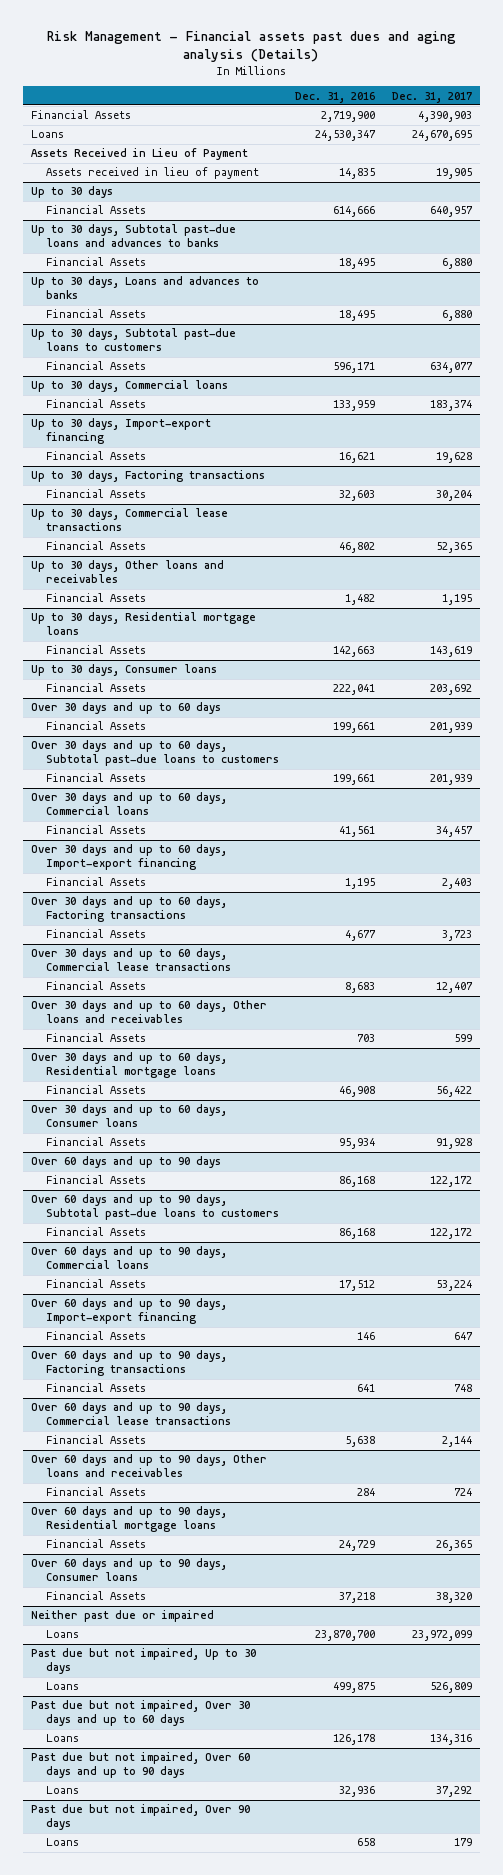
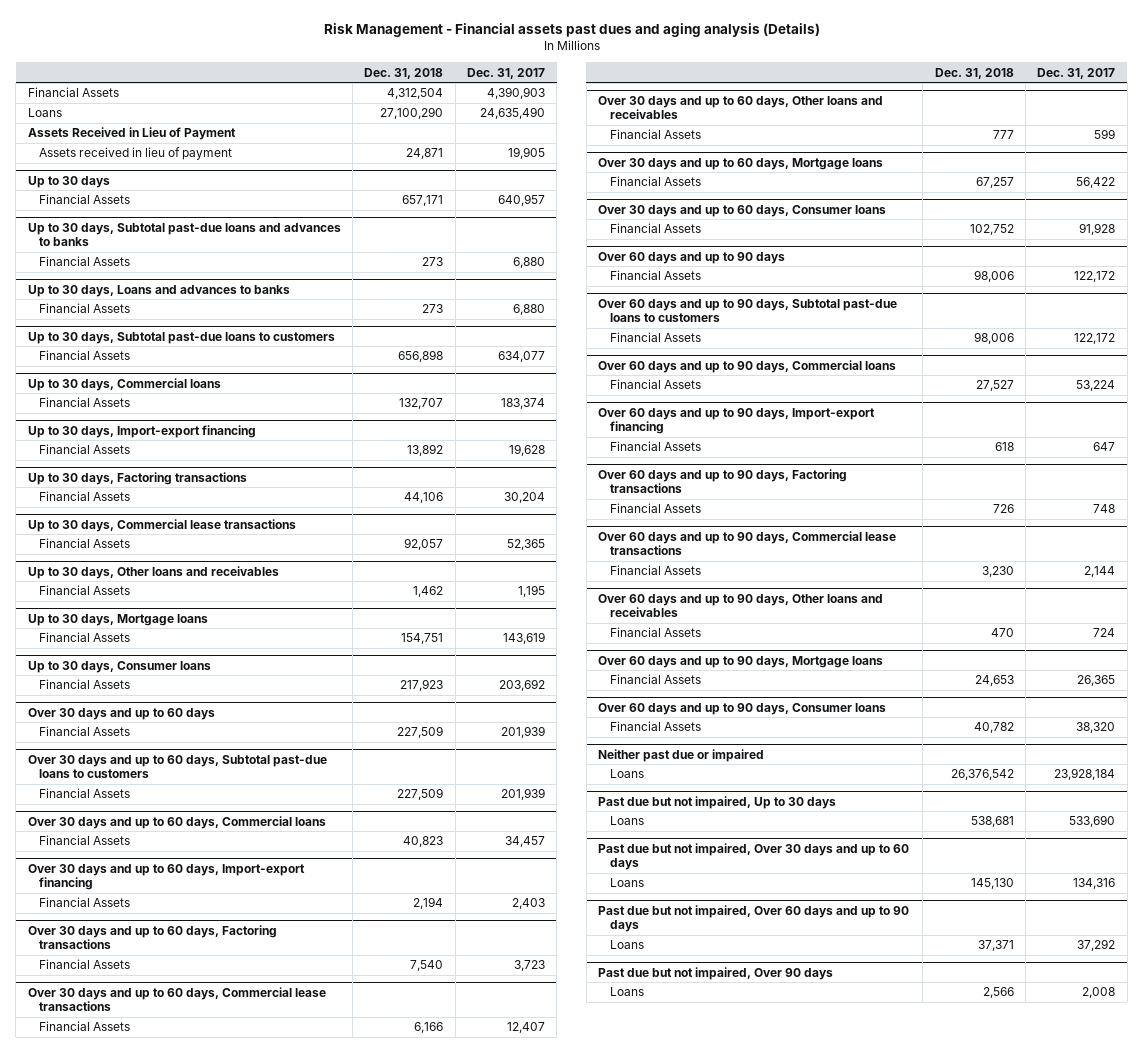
- | Dec. 31, 2016 | Dec. 31, 2017
+ | Dec. 31, 2018 | Dec. 31, 2017
- Loans | 24,530,347 | 24,670,695
+ Loans | 27,100,290 | 24,635,490
- Up to 30 days, Residential mortgage loans
+ Up to 30 days, Mortgage loans
- Over 30 days and up to 60 days, Residential mortgage loans
+ Over 30 days and up to 60 days, Mortgage loans
- Over 60 days and up to 90 days, Residential mortgage loans
+ Over 60 days and up to 90 days, Mortgage loans
@ Neither past due or impaired
- Loans | 23,870,700 | 23,972,099
+ Loans | 26,376,542 | 23,928,184
@ Past due but not impaired, Up to 30 days
- Loans | 499,875 | 526,809
+ Loans | 538,681 | 533,690
@ Past due but not impaired, Over 90 days
- Loans | 658 | 179
+ Loans | 2,566 | 2,008

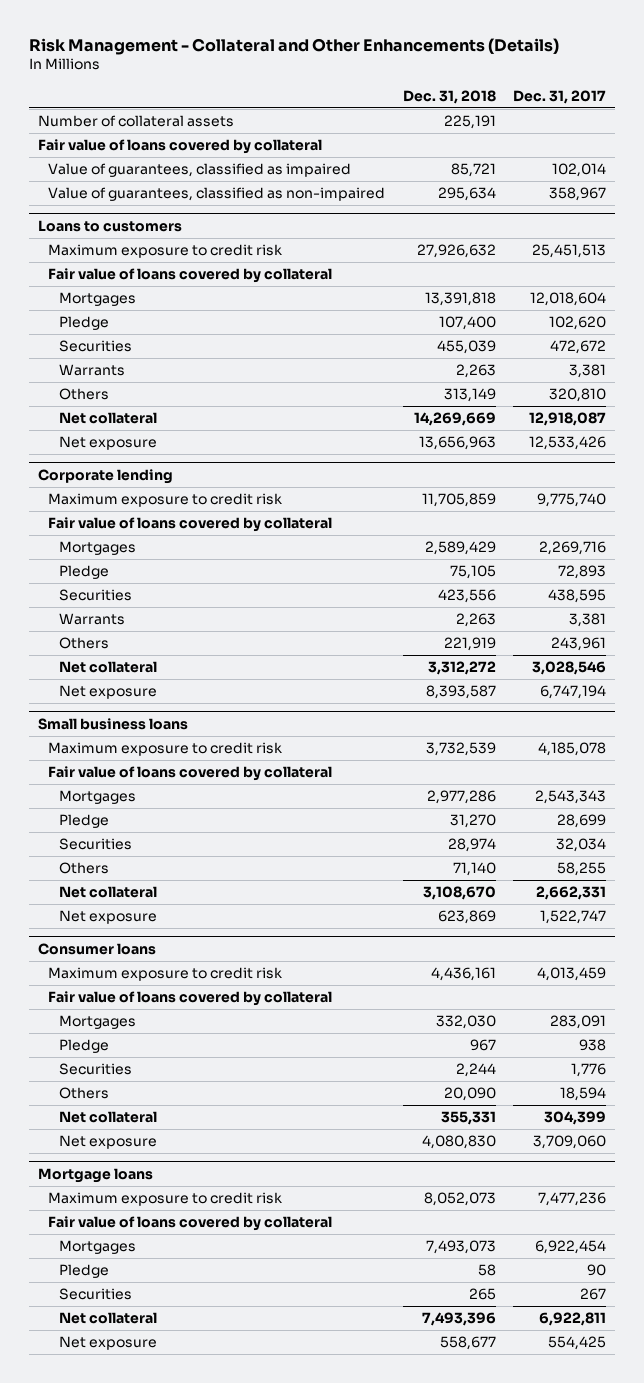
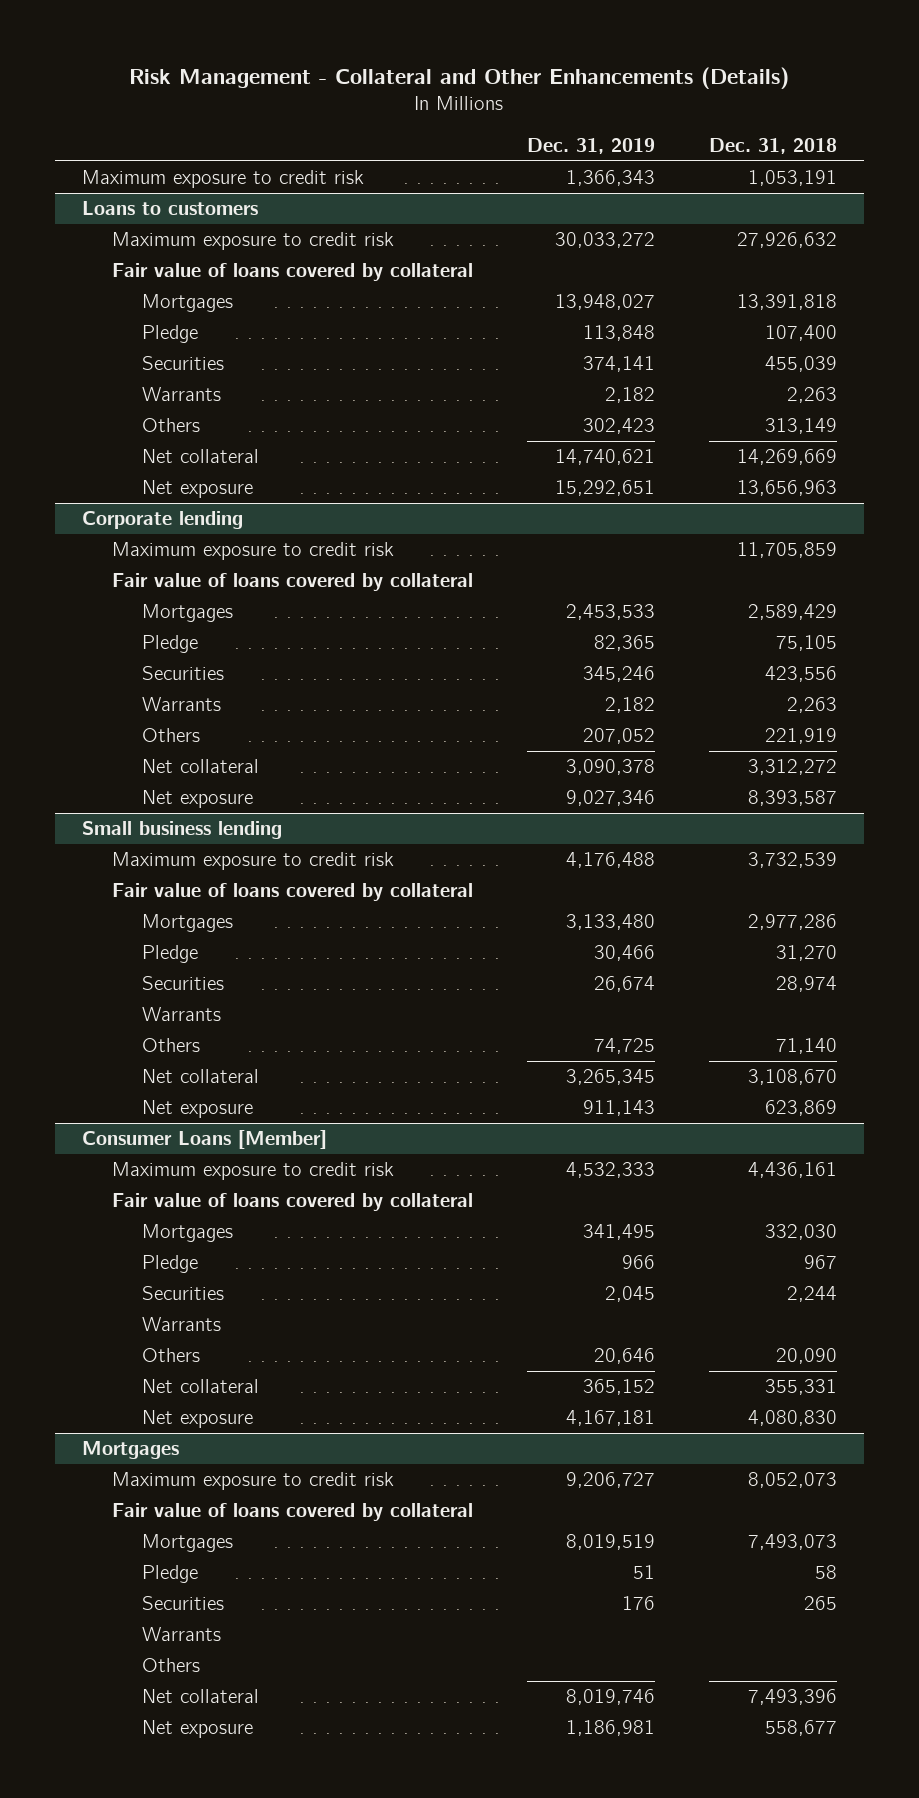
- | Dec. 31, 2018 | Dec. 31, 2017
+ | Dec. 31, 2019 | Dec. 31, 2018
- Number of collateral assets | 225,191 |
- Fair value of loans covered by collateral
- Value of guarantees, classified as impaired | 85,721 | 102,014
- Value of guarantees, classified as non-impaired | 295,634 | 358,967
+ Maximum exposure to credit risk | 1,366,343 | 1,053,191
- Small business loans
+ Small business lending
+ Warrants
- Consumer loans
+ Consumer Loans [Member]
+ Warrants
- Mortgage loans
+ Mortgages
+ Warrants
+ Others

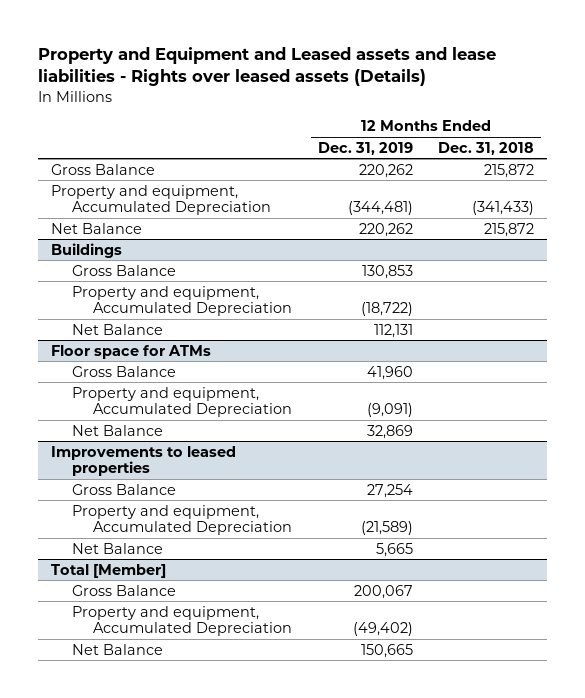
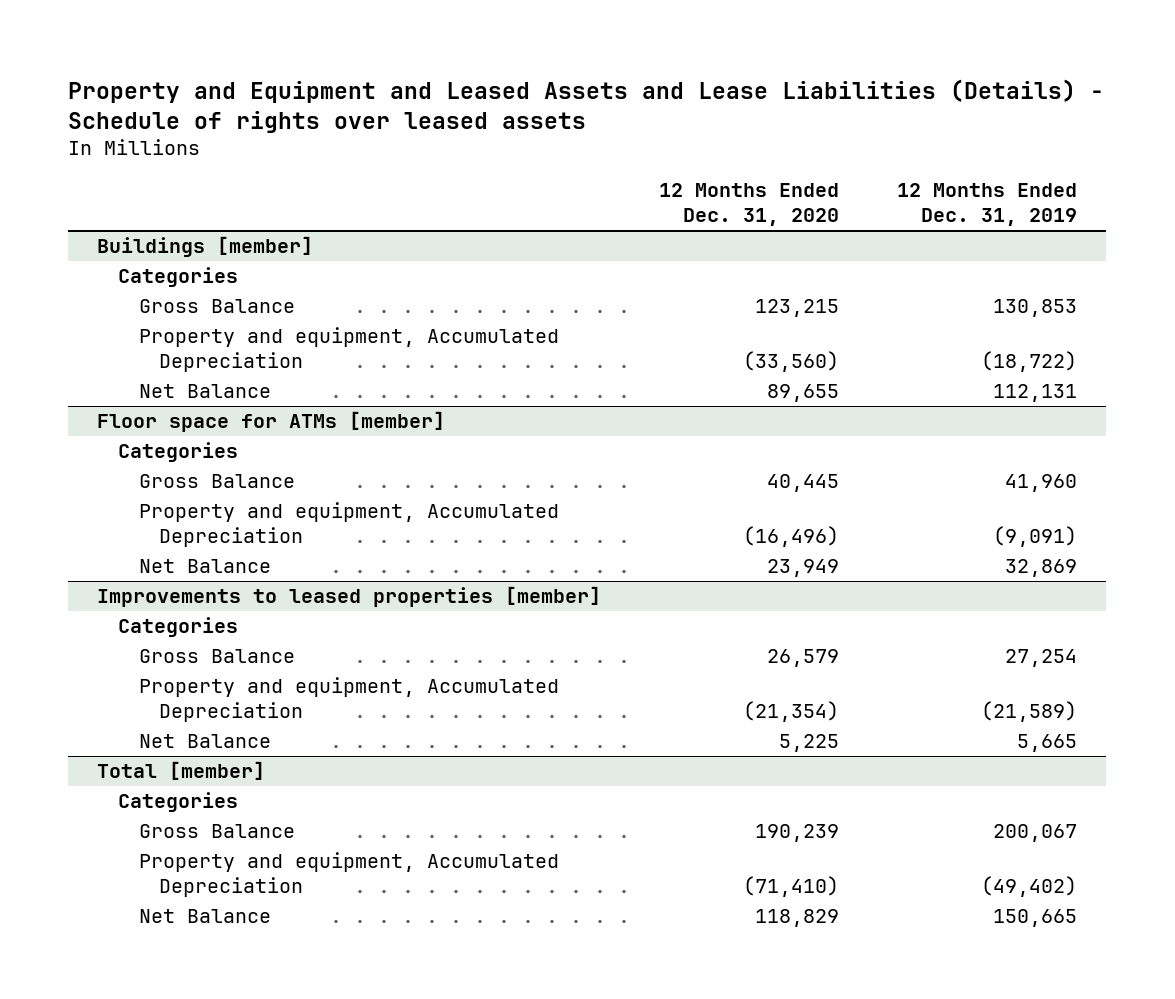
- Property and Equipment and Leased assets and lease liabilities - Rights over leased assets (Details)
+ Property and Equipment and Leased Assets and Lease Liabilities (Details) - Schedule of rights over leased assets
- | 12 Months Ended Dec. 31, 2019 | 12 Months Ended Dec. 31, 2018
+ | 12 Months Ended Dec. 31, 2020 | 12 Months Ended Dec. 31, 2019
- Gross Balance | 220,262 | 215,872
- Property and equipment, Accumulated Depreciation | (344,481) | (341,433)
- Net Balance | 220,262 | 215,872
- Buildings
+ Buildings [member]
+ Categories
- Floor space for ATMs
+ Floor space for ATMs [member]
+ Categories
- Improvements to leased properties
+ Improvements to leased properties [member]
+ Categories
- Total [Member]
+ Total [member]
+ Categories

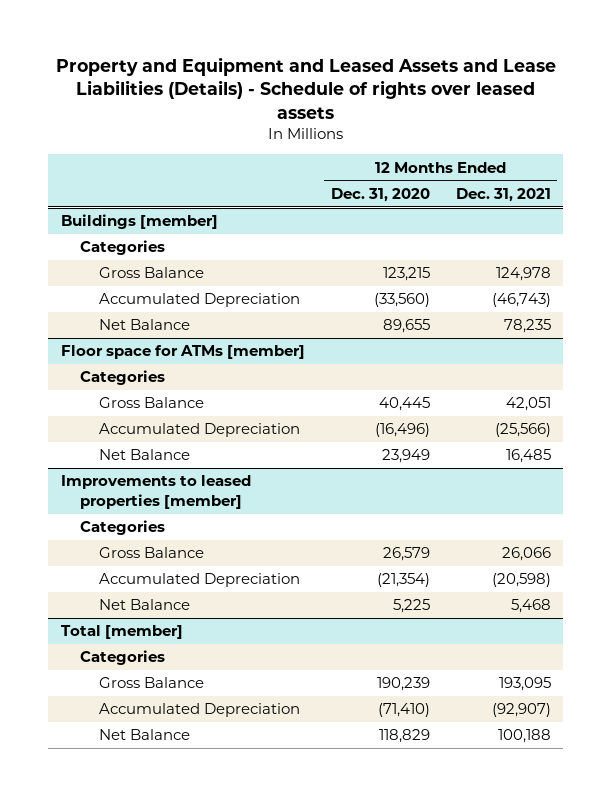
- | 12 Months Ended Dec. 31, 2020 | 12 Months Ended Dec. 31, 2019
+ | 12 Months Ended Dec. 31, 2020 | 12 Months Ended Dec. 31, 2021
@ Buildings [member]
- Property and equipment, Accumulated Depreciation | (33,560) | (18,722)
+ Accumulated Depreciation | (33,560) | (46,743)
@ Floor space for ATMs [member]
- Property and equipment, Accumulated Depreciation | (16,496) | (9,091)
+ Accumulated Depreciation | (16,496) | (25,566)
@ Improvements to leased properties [member]
- Property and equipment, Accumulated Depreciation | (21,354) | (21,589)
+ Accumulated Depreciation | (21,354) | (20,598)
@ Total [member]
- Property and equipment, Accumulated Depreciation | (71,410) | (49,402)
+ Accumulated Depreciation | (71,410) | (92,907)

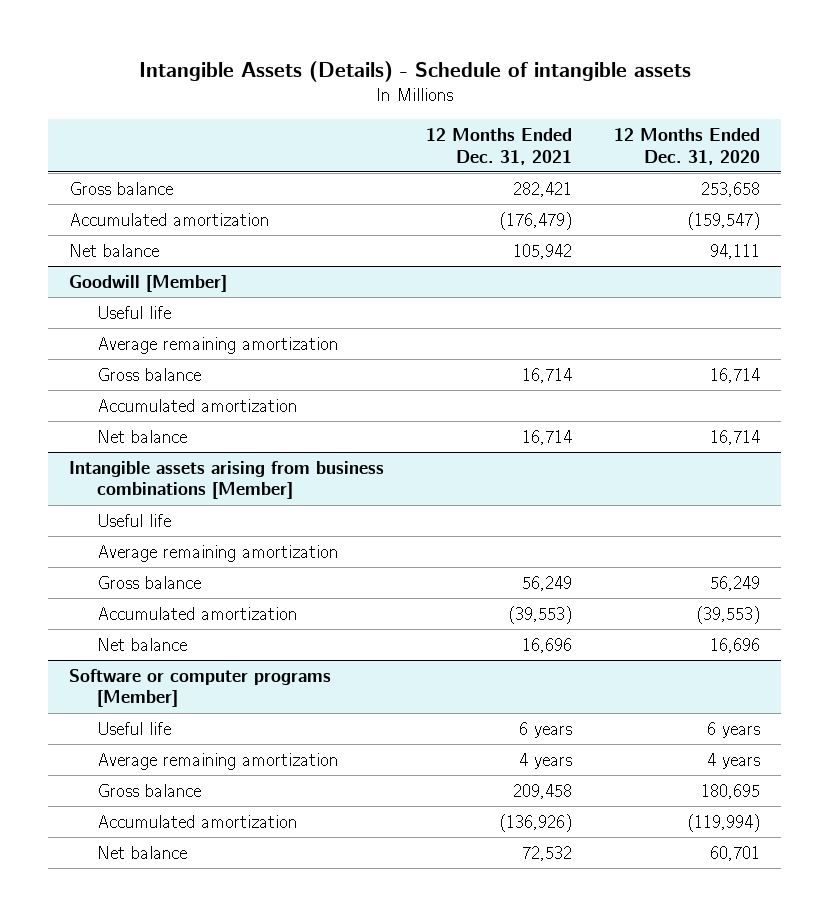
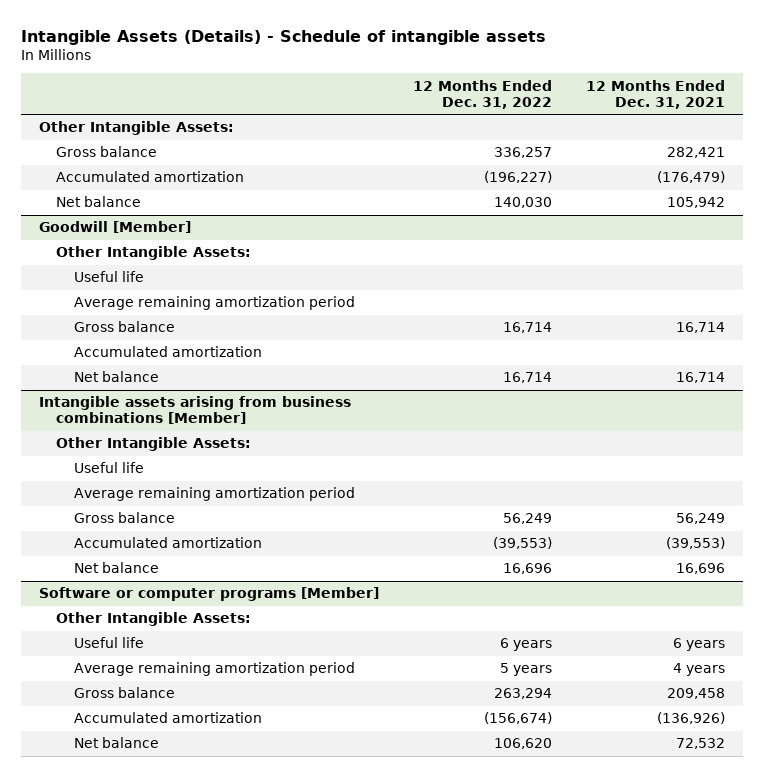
- | 12 Months Ended Dec. 31, 2021 | 12 Months Ended Dec. 31, 2020
+ | 12 Months Ended Dec. 31, 2022 | 12 Months Ended Dec. 31, 2021
+ Other Intangible Assets:
@ Goodwill [Member]
+ Other Intangible Assets:
- Average remaining amortization
+ Average remaining amortization period
@ Intangible assets arising from business combinations [Member]
+ Other Intangible Assets:
- Average remaining amortization
+ Average remaining amortization period
@ Software or computer programs [Member]
+ Other Intangible Assets:
- Average remaining amortization | 4 years | 4 years
+ Average remaining amortization period | 5 years | 4 years

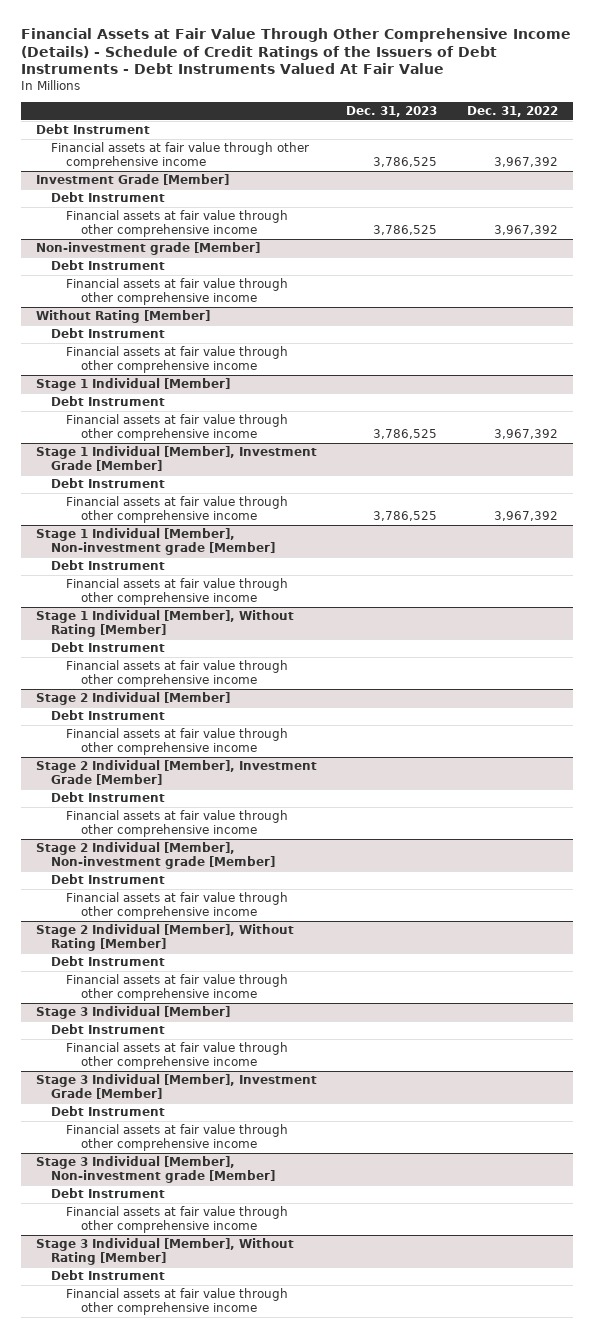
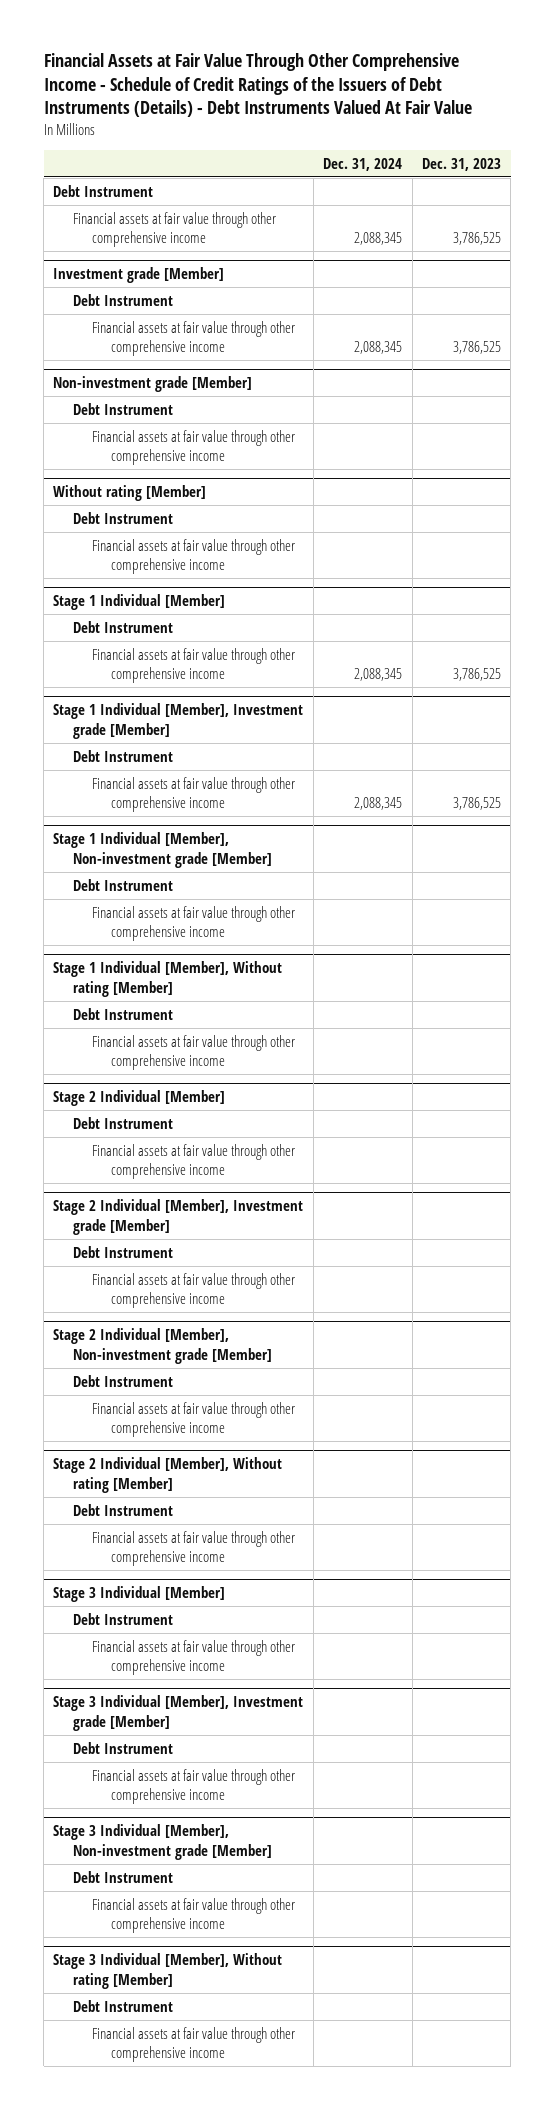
- Financial Assets at Fair Value Through Other Comprehensive Income (Details) - Schedule of Credit Ratings of the Issuers of Debt Instruments - Debt Instruments Valued At Fair Value
+ Financial Assets at Fair Value Through Other Comprehensive Income - Schedule of Credit Ratings of the Issuers of Debt Instruments (Details) - Debt Instruments Valued At Fair Value
- | Dec. 31, 2023 | Dec. 31, 2022
+ | Dec. 31, 2024 | Dec. 31, 2023
- Investment Grade [Member]
+ Investment grade [Member]
- Without Rating [Member]
+ Without rating [Member]
- Stage 1 Individual [Member], Investment Grade [Member]
+ Stage 1 Individual [Member], Investment grade [Member]
- Stage 1 Individual [Member], Without Rating [Member]
+ Stage 1 Individual [Member], Without rating [Member]
- Stage 2 Individual [Member], Investment Grade [Member]
+ Stage 2 Individual [Member], Investment grade [Member]
- Stage 2 Individual [Member], Without Rating [Member]
+ Stage 2 Individual [Member], Without rating [Member]
- Stage 3 Individual [Member], Investment Grade [Member]
+ Stage 3 Individual [Member], Investment grade [Member]
- Stage 3 Individual [Member], Without Rating [Member]
+ Stage 3 Individual [Member], Without rating [Member]

